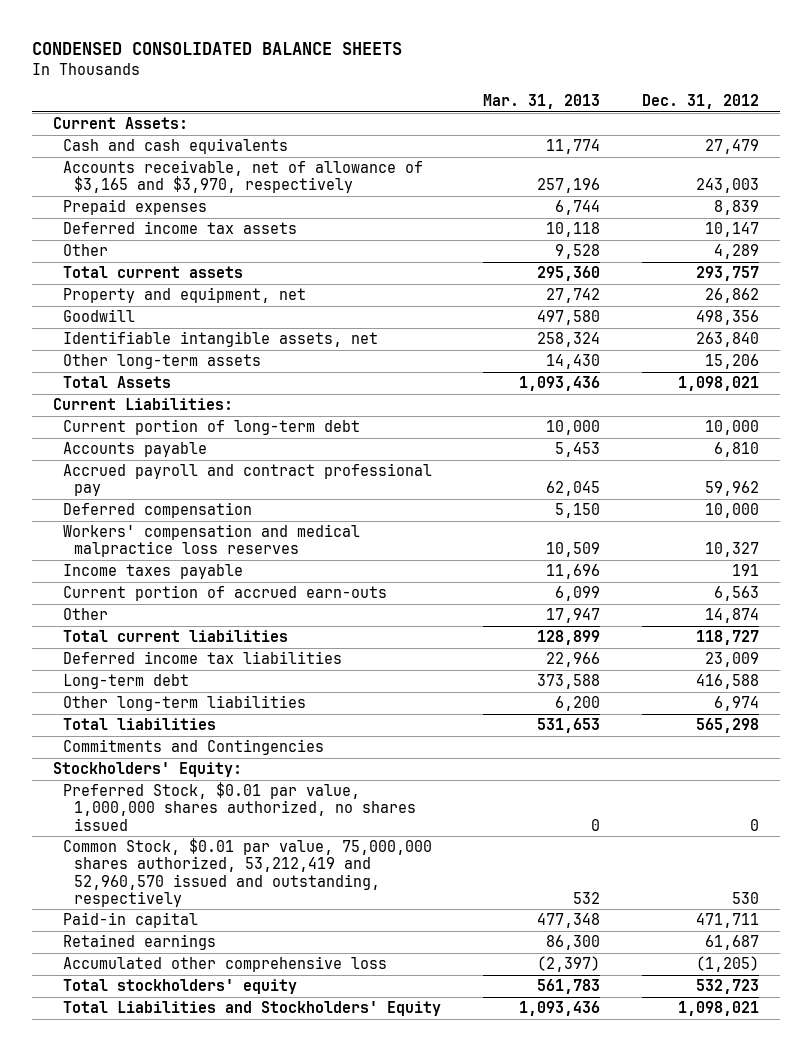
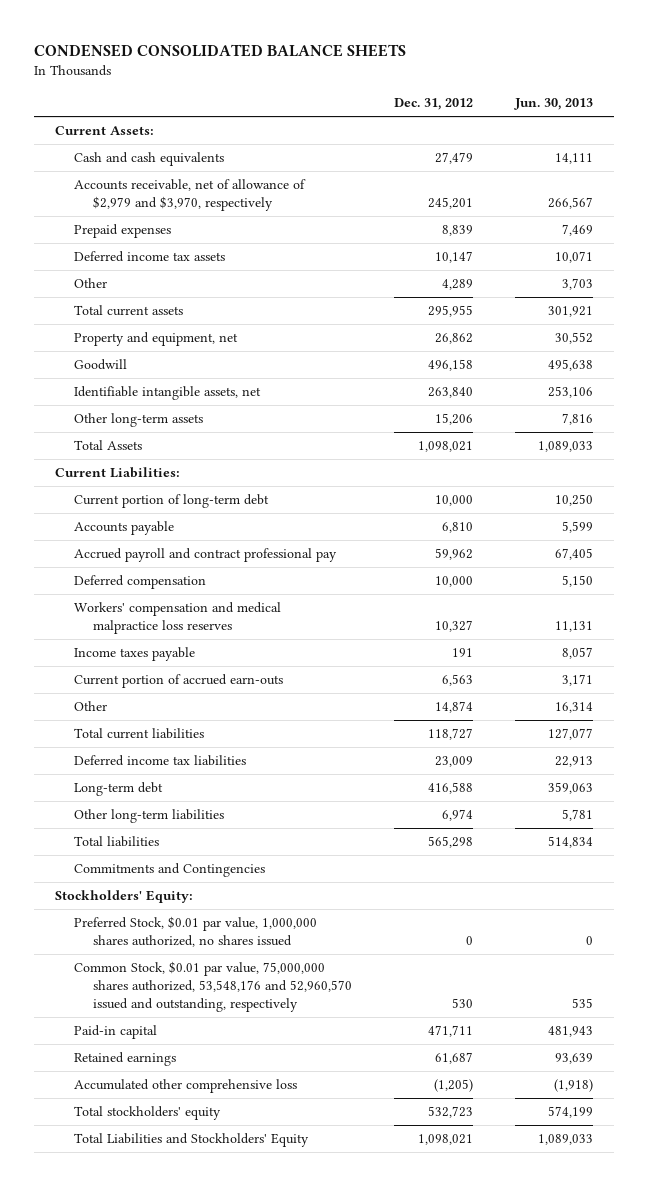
- | Mar. 31, 2013 | Dec. 31, 2012
+ | Dec. 31, 2012 | Jun. 30, 2013
- Accounts receivable, net of allowance of $3,165 and $3,970, respectively | 257,196 | 243,003
+ Accounts receivable, net of allowance of $2,979 and $3,970, respectively | 245,201 | 266,567
- Total current assets | 295,360 | 293,757
+ Total current assets | 295,955 | 301,921
- Goodwill | 497,580 | 498,356
+ Goodwill | 496,158 | 495,638
- Common Stock, $0.01 par value, 75,000,000 shares authorized, 53,212,419 and 52,960,570 issued and outstanding, respectively | 532 | 530
+ Common Stock, $0.01 par value, 75,000,000 shares authorized, 53,548,176 and 52,960,570 issued and outstanding, respectively | 530 | 535

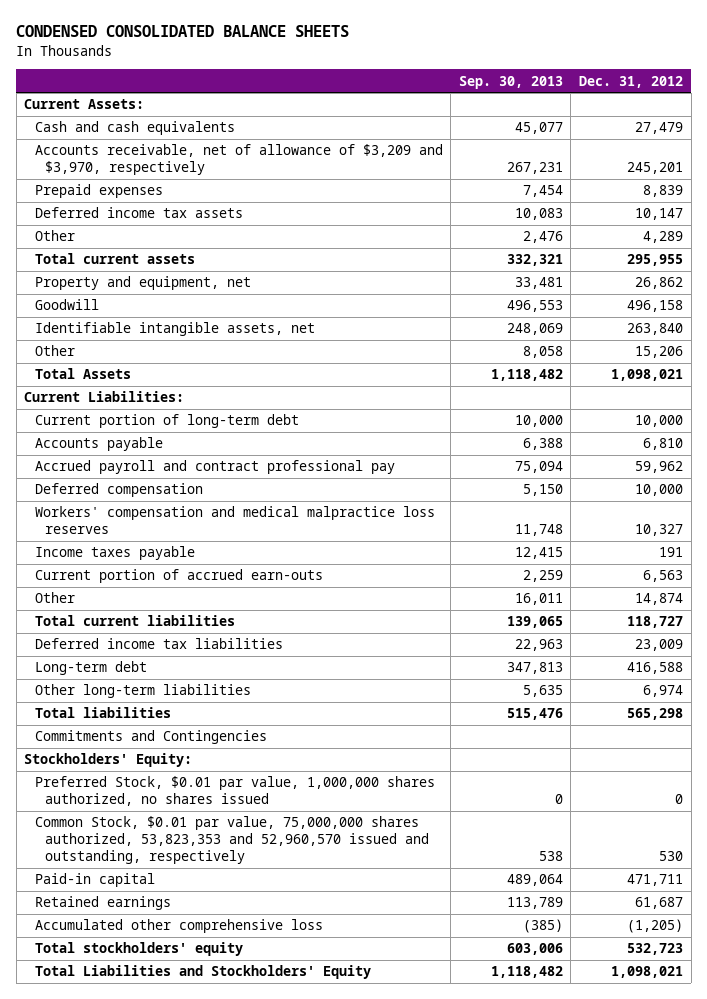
- | Dec. 31, 2012 | Jun. 30, 2013
+ | Sep. 30, 2013 | Dec. 31, 2012
- Accounts receivable, net of allowance of $2,979 and $3,970, respectively | 245,201 | 266,567
+ Accounts receivable, net of allowance of $3,209 and $3,970, respectively | 267,231 | 245,201
- Other long-term assets | 15,206 | 7,816
+ Other | 8,058 | 15,206
- Common Stock, $0.01 par value, 75,000,000 shares authorized, 53,548,176 and 52,960,570 issued and outstanding, respectively | 530 | 535
+ Common Stock, $0.01 par value, 75,000,000 shares authorized, 53,823,353 and 52,960,570 issued and outstanding, respectively | 538 | 530

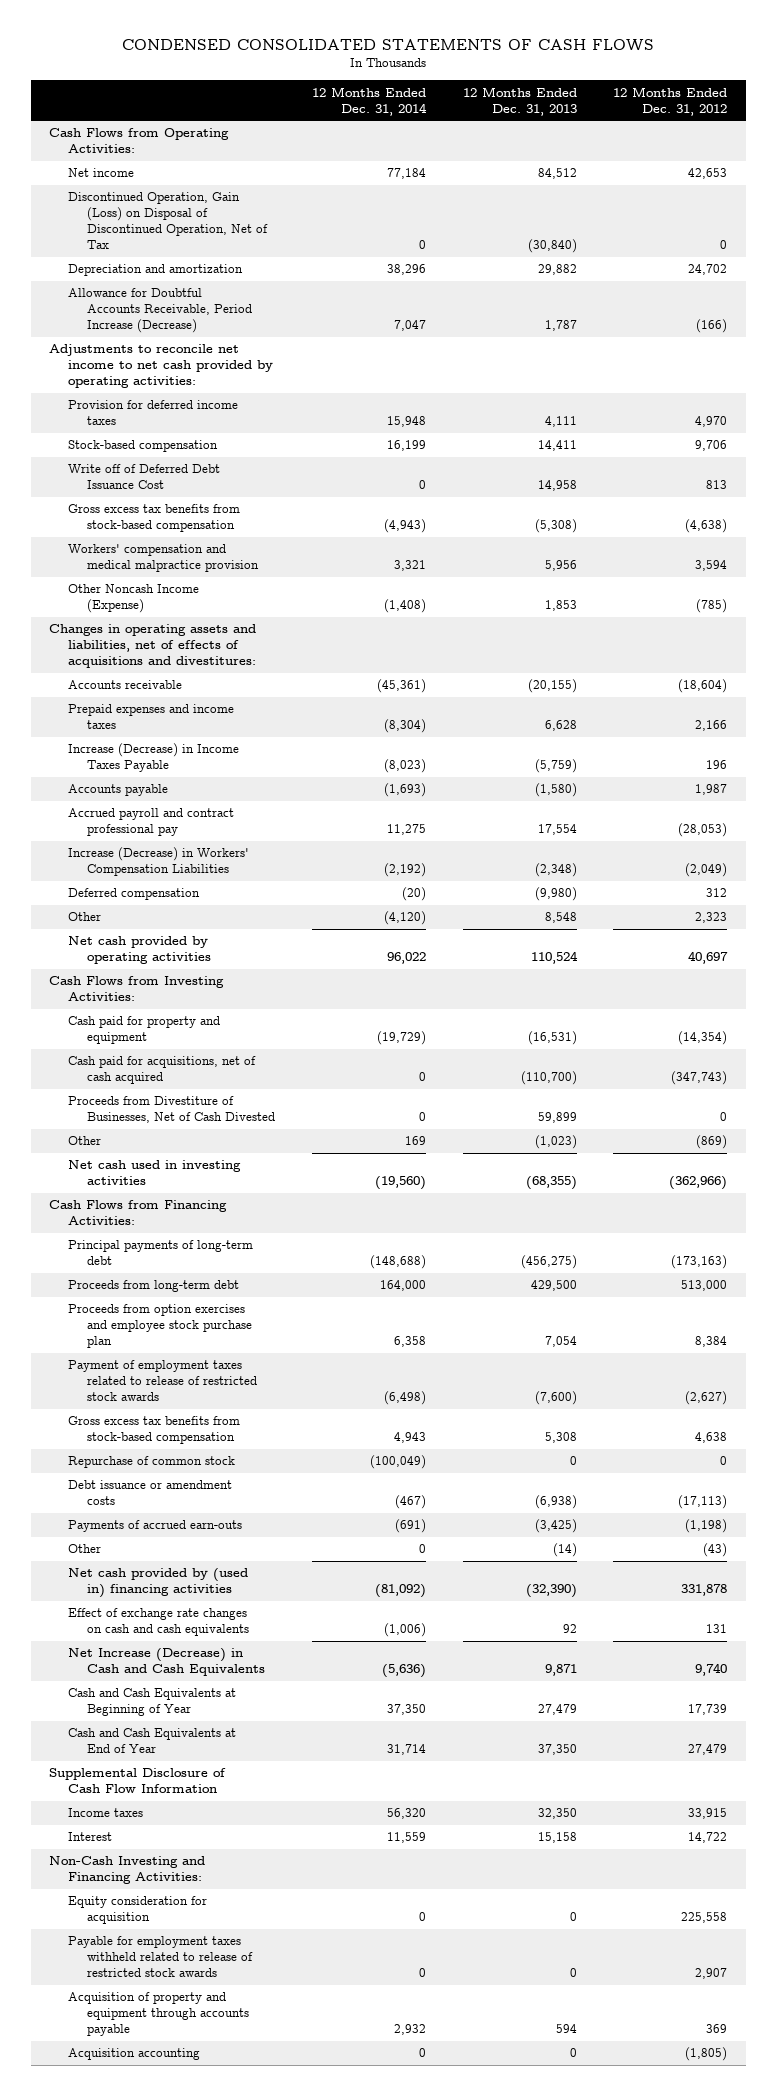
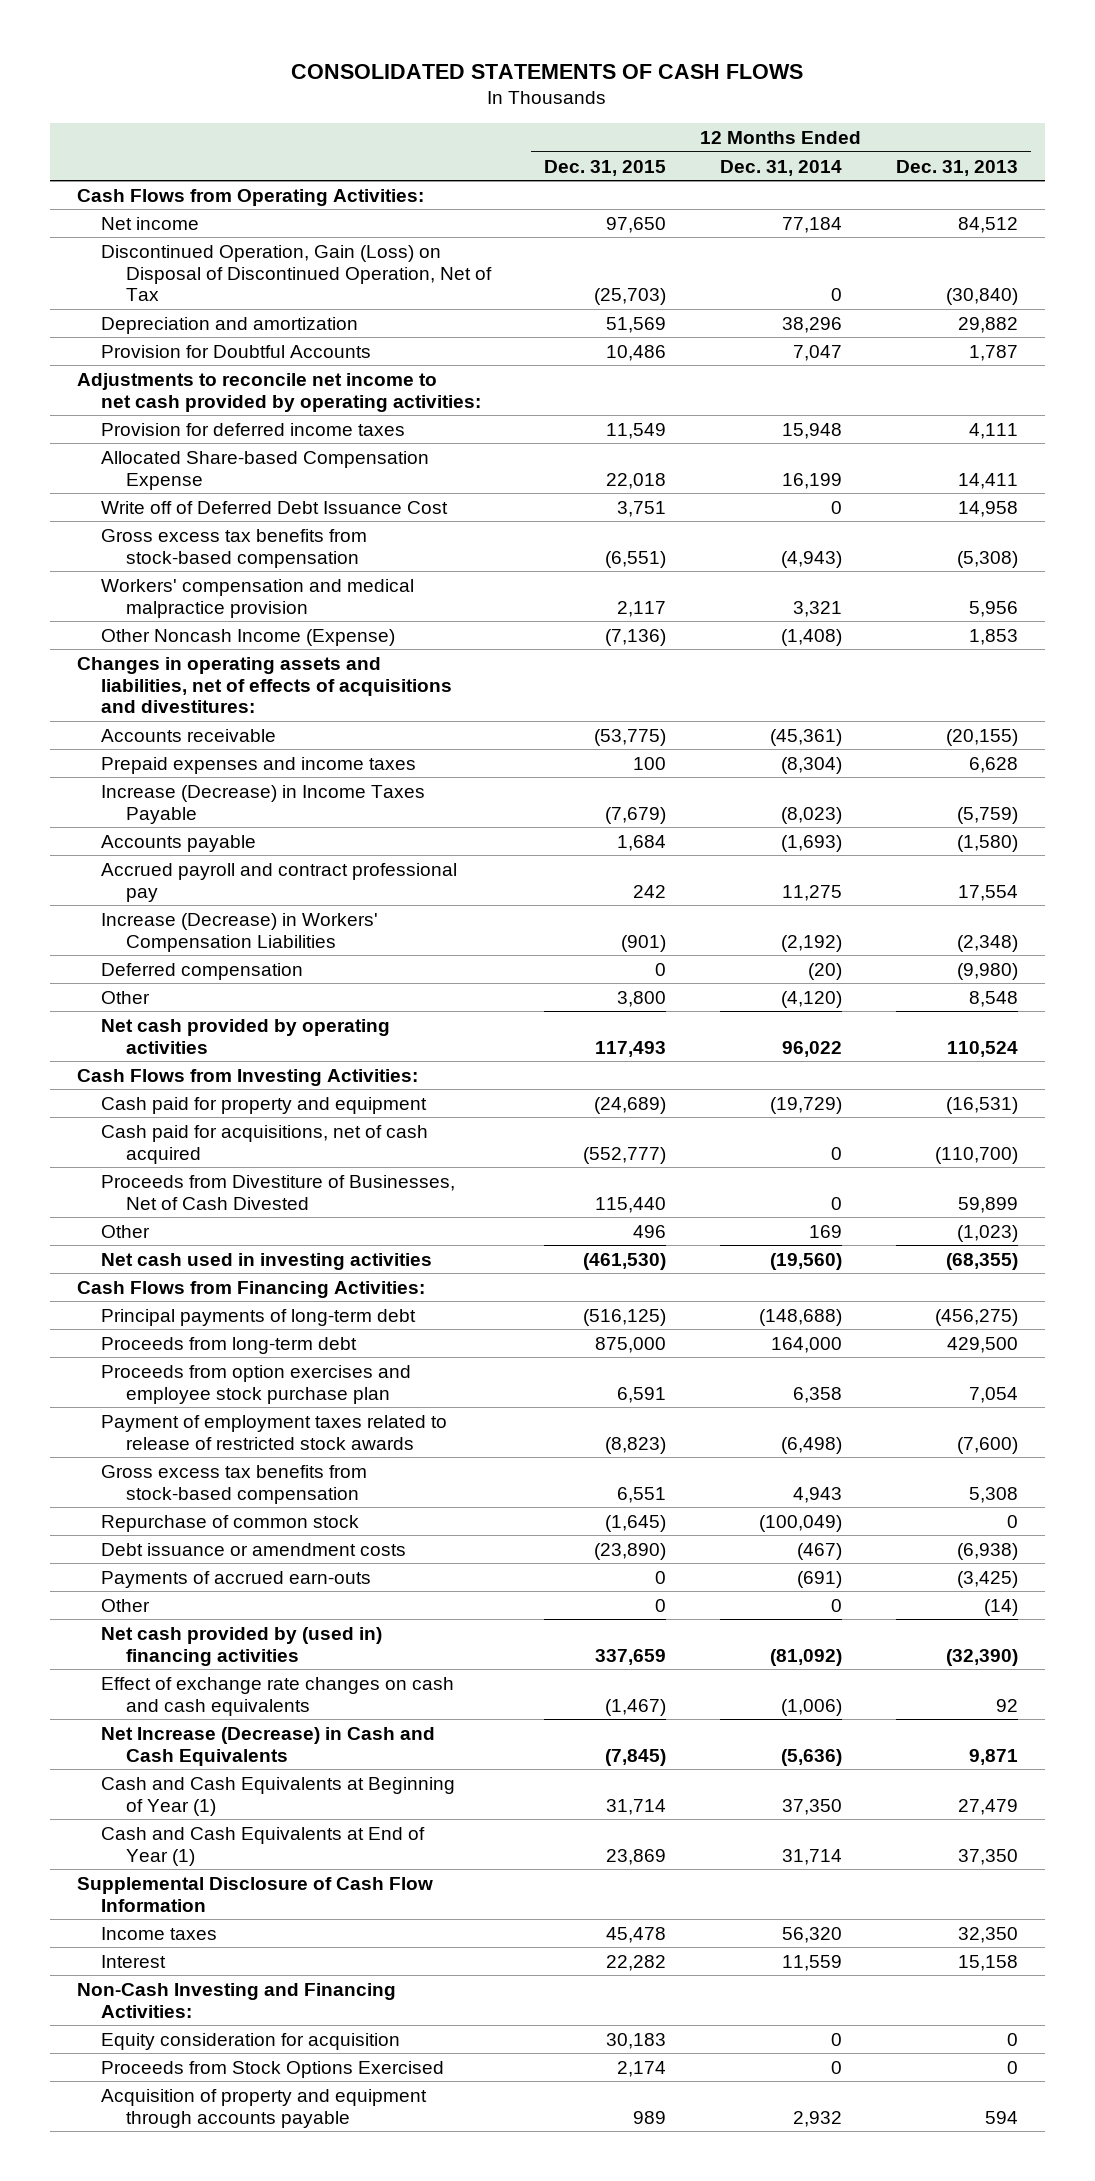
- CONDENSED CONSOLIDATED STATEMENTS OF CASH FLOWS
+ CONSOLIDATED STATEMENTS OF CASH FLOWS
- | 12 Months Ended Dec. 31, 2014 | 12 Months Ended Dec. 31, 2013 | 12 Months Ended Dec. 31, 2012
+ | 12 Months Ended Dec. 31, 2015 | 12 Months Ended Dec. 31, 2014 | 12 Months Ended Dec. 31, 2013
- Allowance for Doubtful Accounts Receivable, Period Increase (Decrease) | 7,047 | 1,787 | (166)
+ Provision for Doubtful Accounts | 10,486 | 7,047 | 1,787
- Stock-based compensation | 16,199 | 14,411 | 9,706
+ Allocated Share-based Compensation Expense | 22,018 | 16,199 | 14,411
- Cash and Cash Equivalents at Beginning of Year | 37,350 | 27,479 | 17,739
- Cash and Cash Equivalents at End of Year | 31,714 | 37,350 | 27,479
+ Cash and Cash Equivalents at Beginning of Year (1) | 31,714 | 37,350 | 27,479
+ Cash and Cash Equivalents at End of Year (1) | 23,869 | 31,714 | 37,350
- Payable for employment taxes withheld related to release of restricted stock awards | 0 | 0 | 2,907
+ Proceeds from Stock Options Exercised | 2,174 | 0 | 0
- Acquisition accounting | 0 | 0 | (1,805)

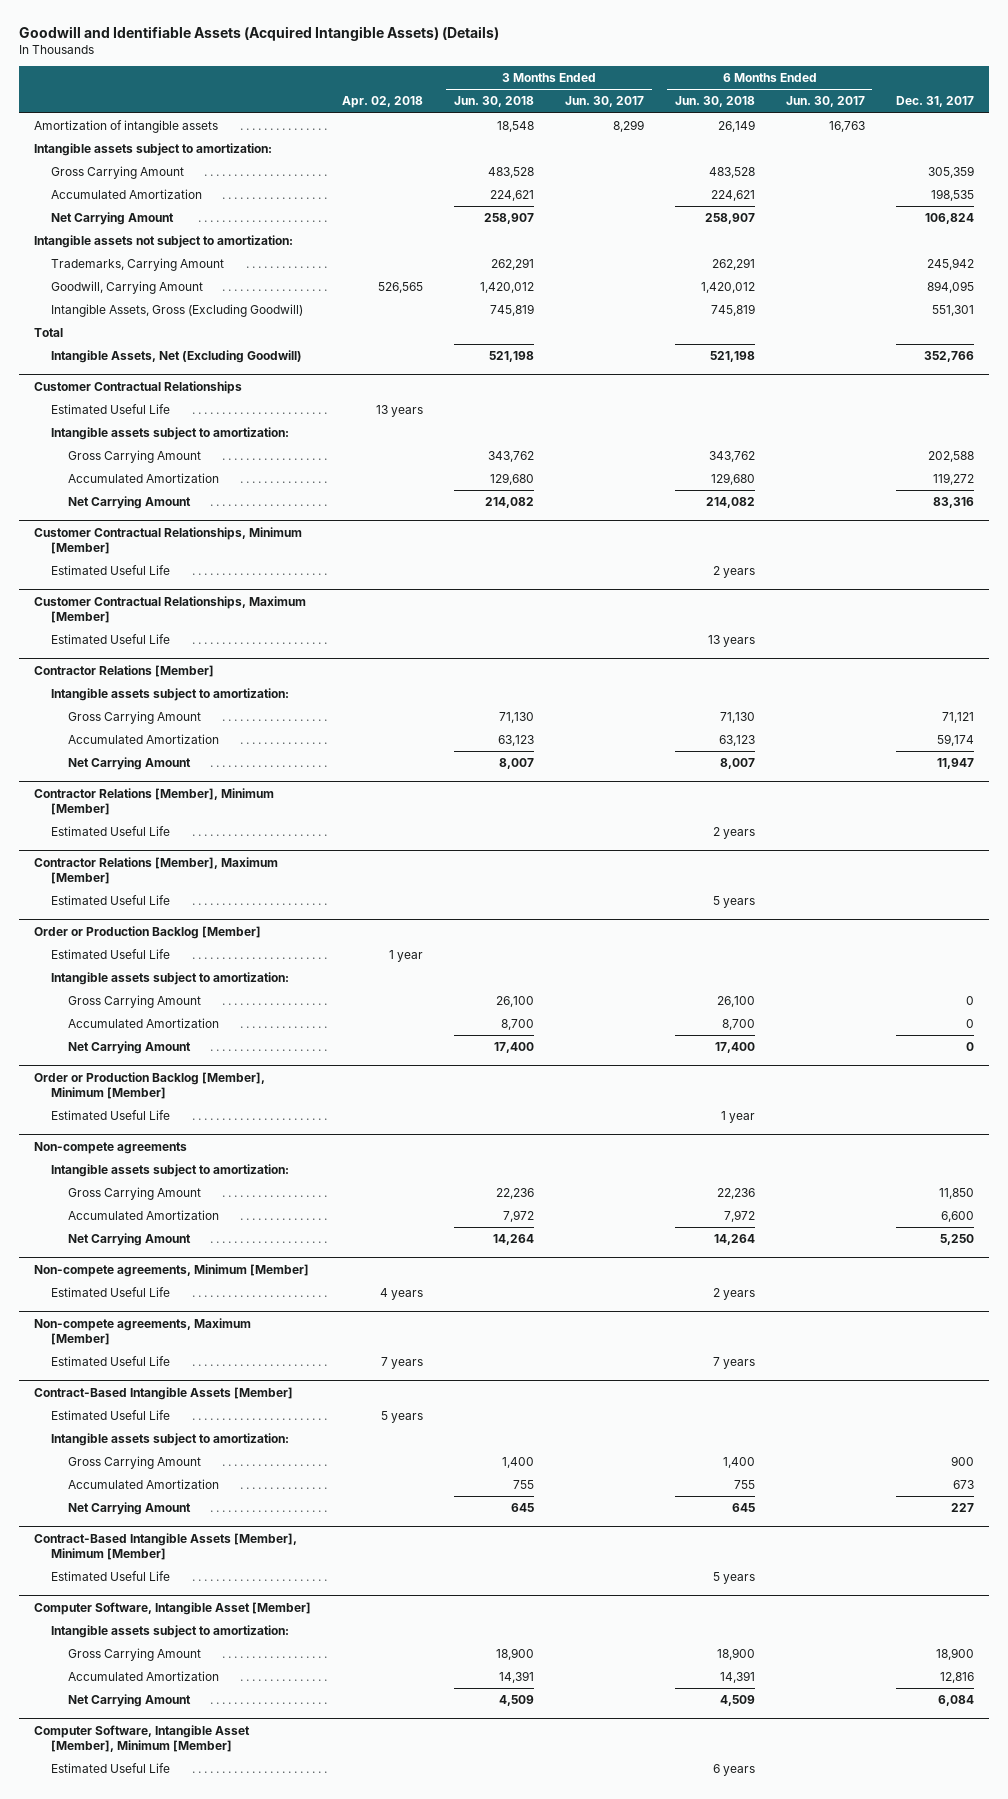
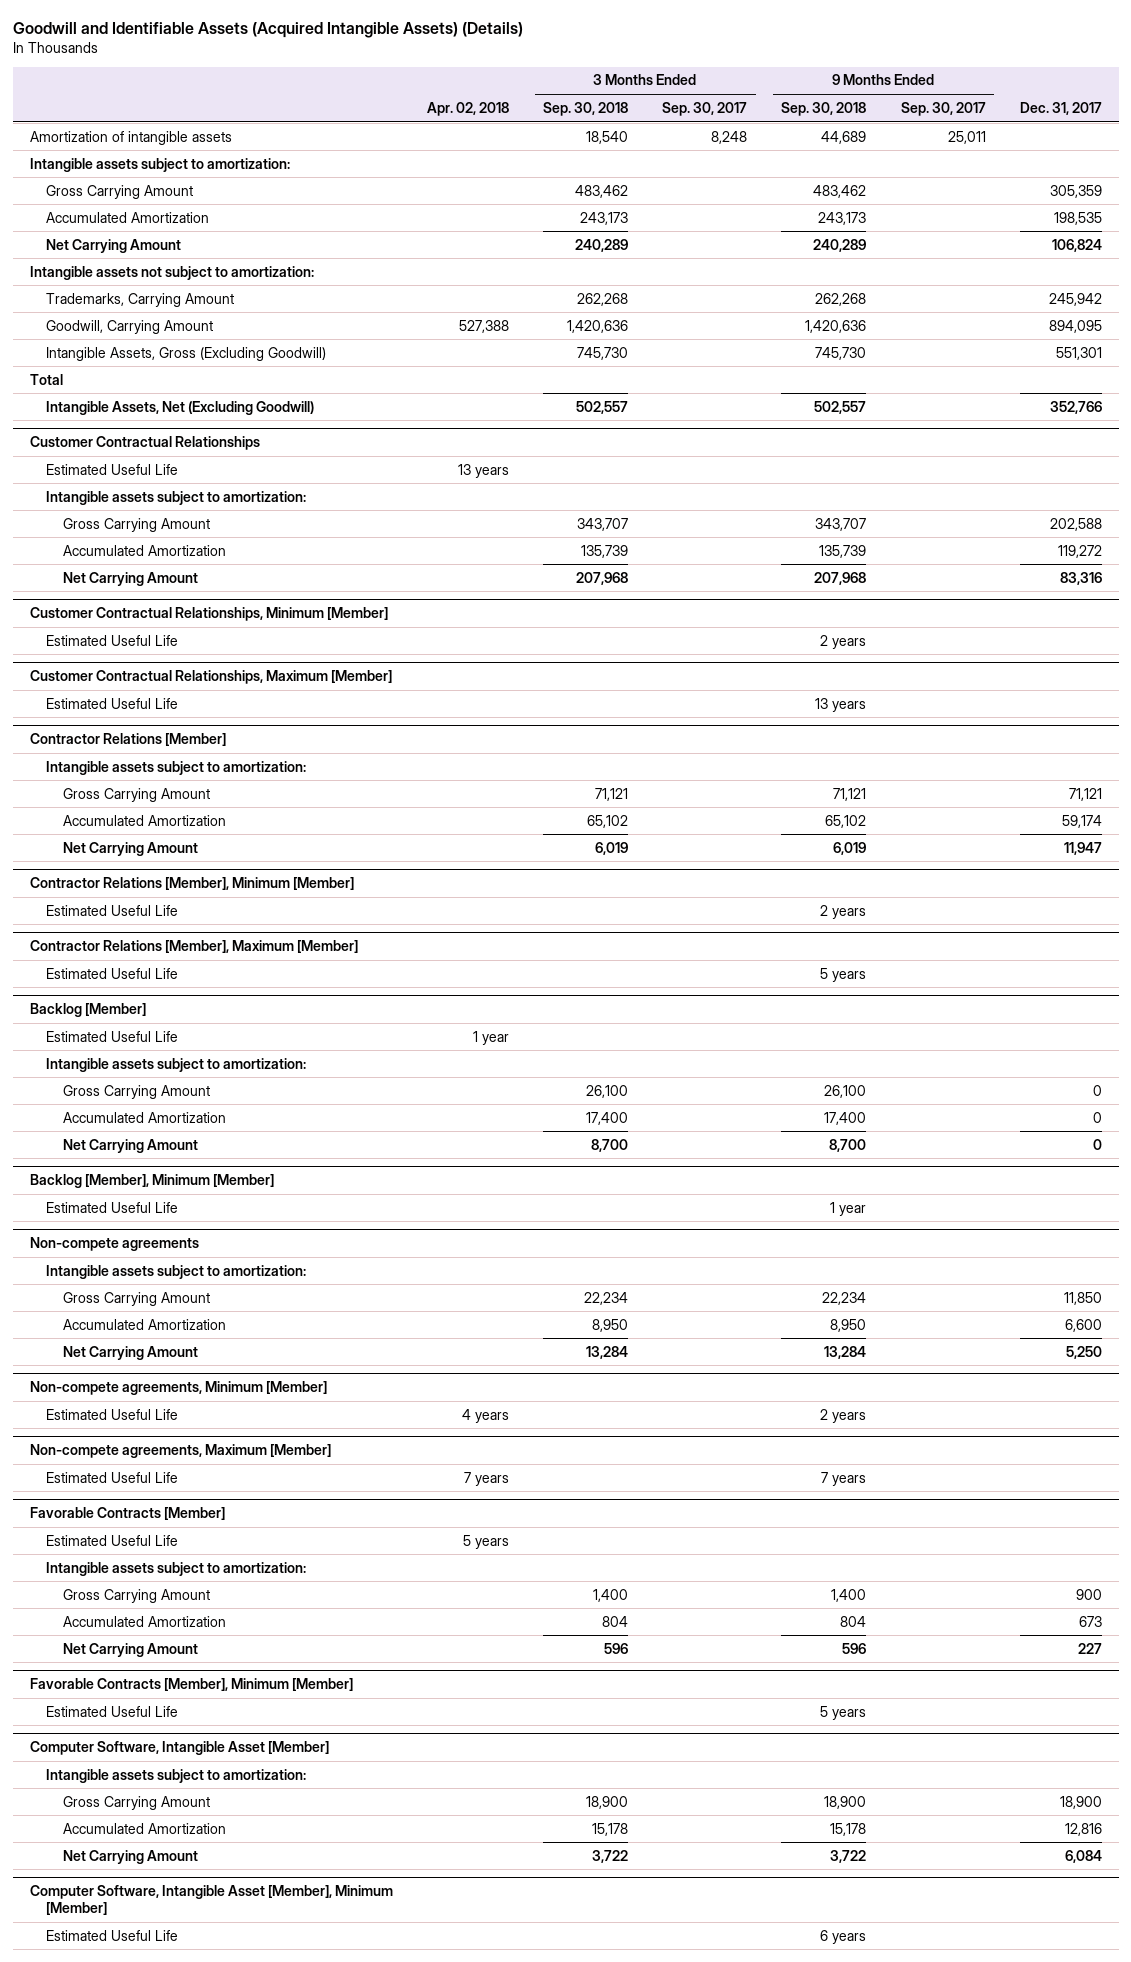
- | Apr. 02, 2018 | 3 Months Ended Jun. 30, 2018 | 3 Months Ended Jun. 30, 2017 | 6 Months Ended Jun. 30, 2018 | 6 Months Ended Jun. 30, 2017 | Dec. 31, 2017
+ | Apr. 02, 2018 | 3 Months Ended Sep. 30, 2018 | 3 Months Ended Sep. 30, 2017 | 9 Months Ended Sep. 30, 2018 | 9 Months Ended Sep. 30, 2017 | Dec. 31, 2017
- Goodwill, Carrying Amount | 526,565 | 1,420,012 | | 1,420,012 | | 894,095
+ Goodwill, Carrying Amount | 527,388 | 1,420,636 | | 1,420,636 | | 894,095
- Order or Production Backlog [Member]
+ Backlog [Member]
- Order or Production Backlog [Member], Minimum [Member]
+ Backlog [Member], Minimum [Member]
- Contract-Based Intangible Assets [Member]
+ Favorable Contracts [Member]
- Contract-Based Intangible Assets [Member], Minimum [Member]
+ Favorable Contracts [Member], Minimum [Member]

